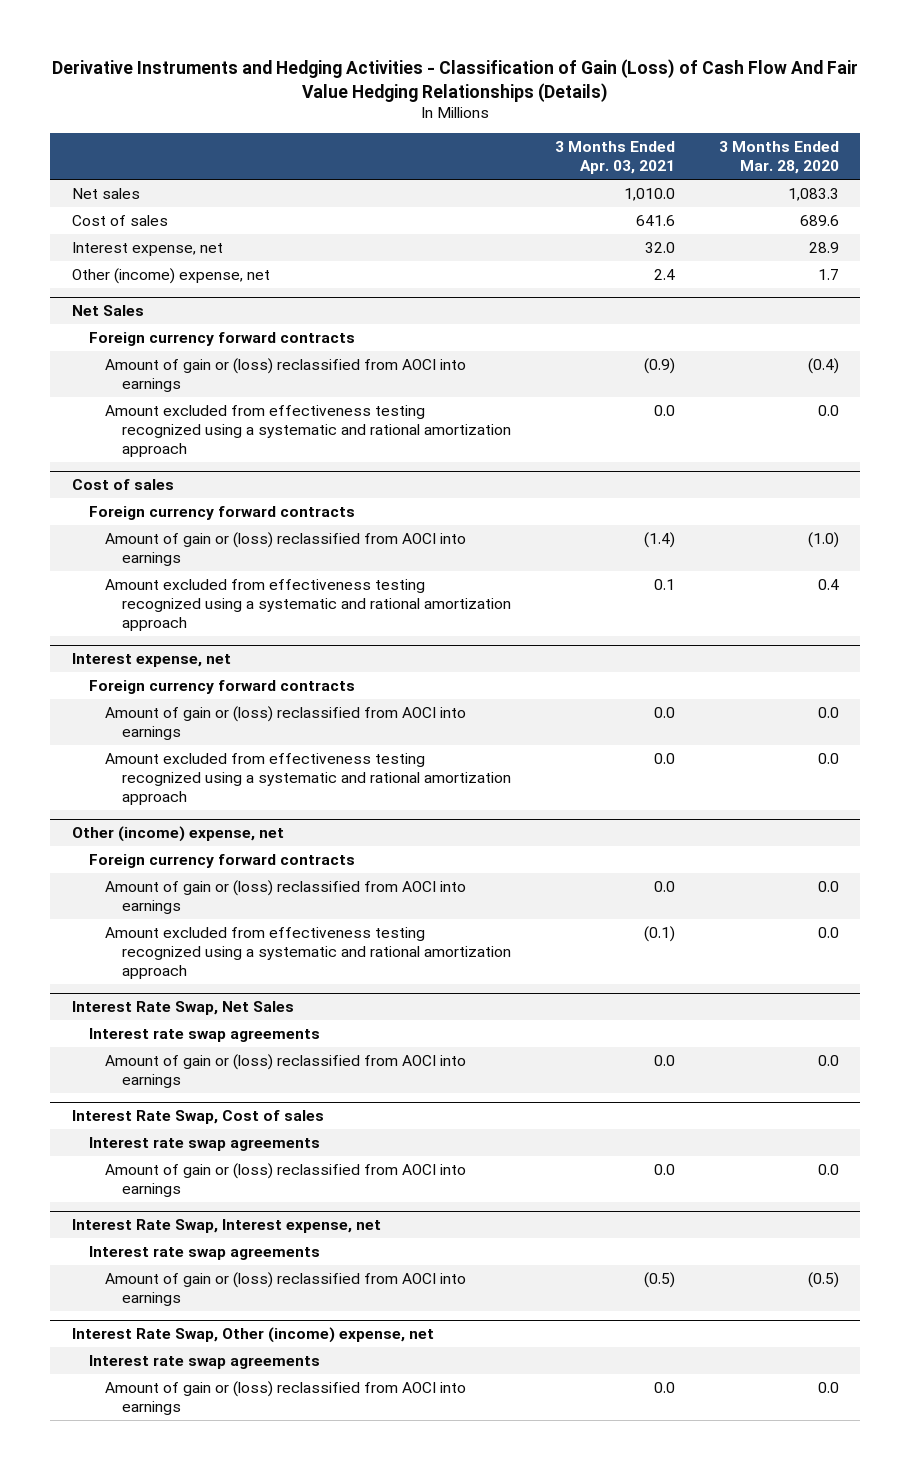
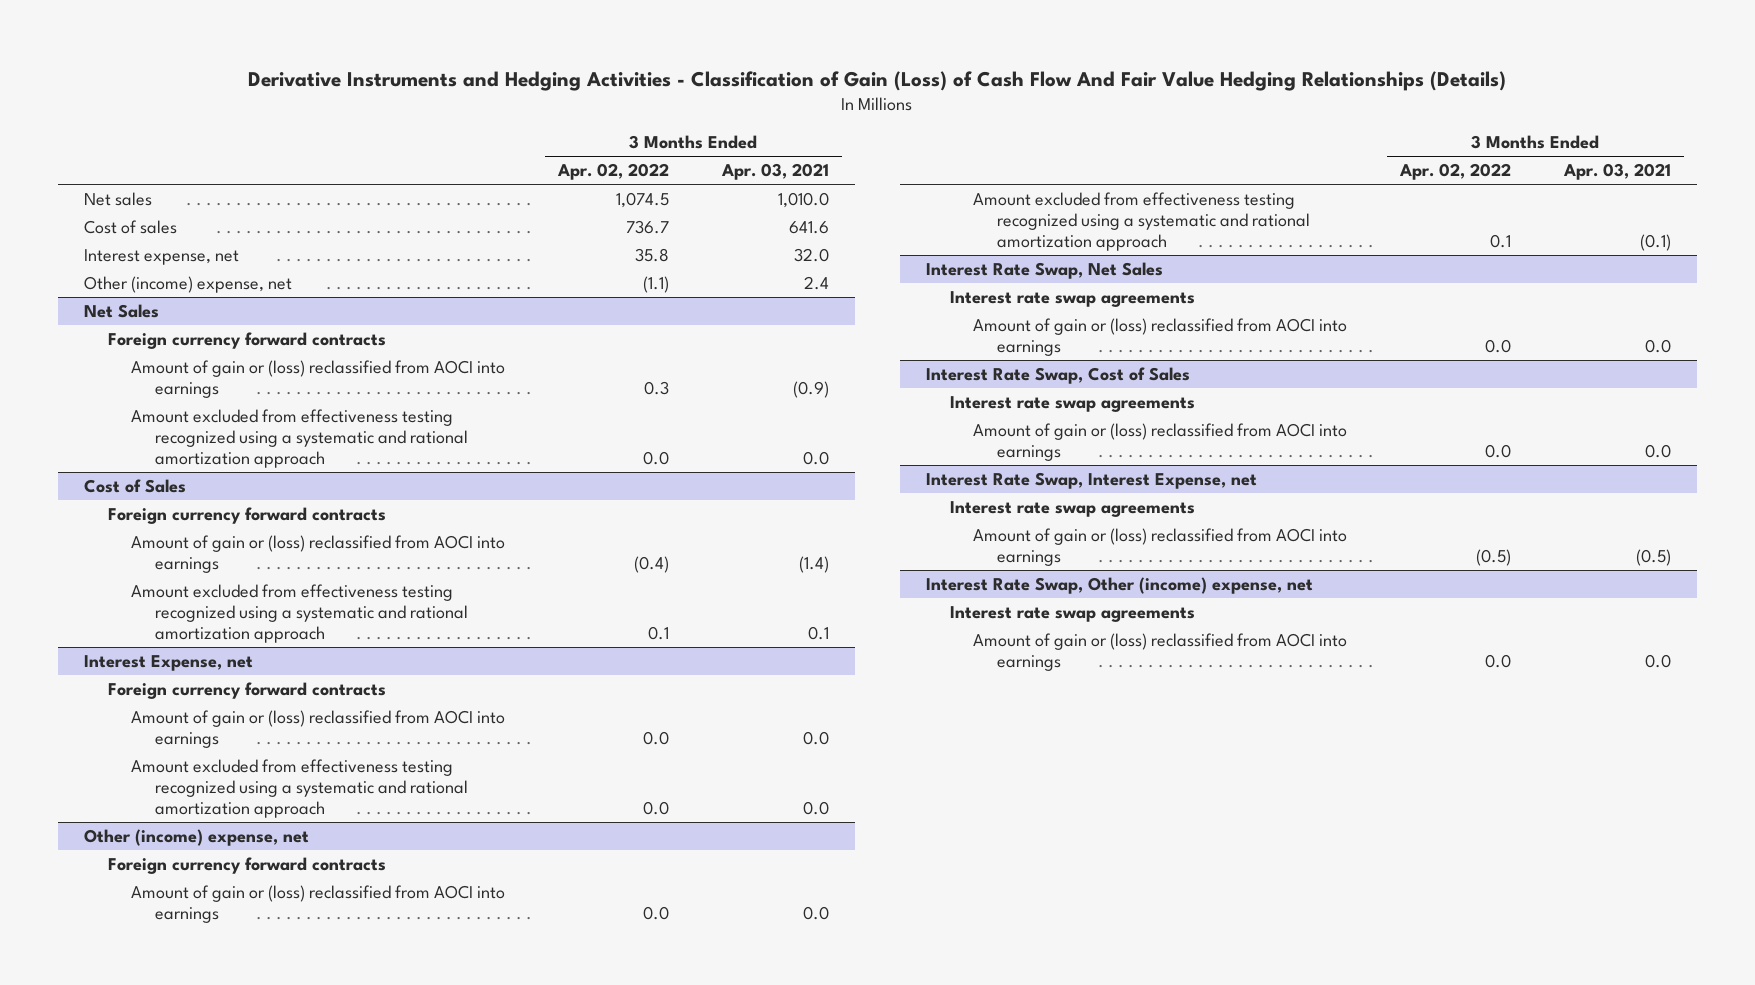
- | 3 Months Ended Apr. 03, 2021 | 3 Months Ended Mar. 28, 2020
+ | 3 Months Ended Apr. 02, 2022 | 3 Months Ended Apr. 03, 2021
- Cost of sales
+ Cost of Sales
- Interest expense, net
+ Interest Expense, net
- Interest Rate Swap, Cost of sales
+ Interest Rate Swap, Cost of Sales
- Interest Rate Swap, Interest expense, net
+ Interest Rate Swap, Interest Expense, net

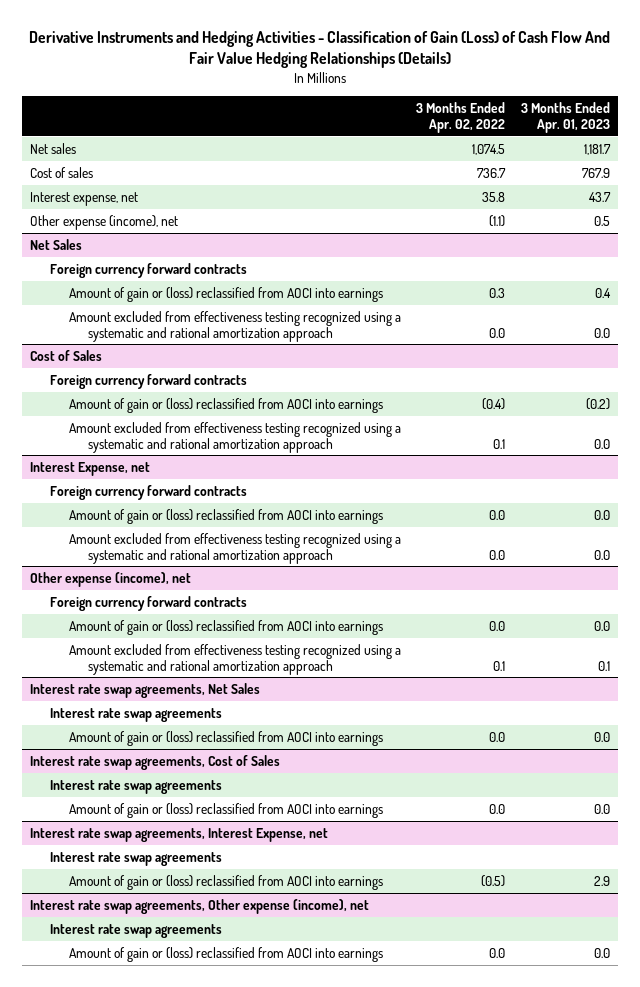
- | 3 Months Ended Apr. 02, 2022 | 3 Months Ended Apr. 03, 2021
+ | 3 Months Ended Apr. 02, 2022 | 3 Months Ended Apr. 01, 2023
- Other (income) expense, net | (1.1) | 2.4
+ Other expense (income), net | (1.1) | 0.5
- Other (income) expense, net
+ Other expense (income), net
- Interest Rate Swap, Net Sales
+ Interest rate swap agreements, Net Sales
- Interest Rate Swap, Cost of Sales
+ Interest rate swap agreements, Cost of Sales
- Interest Rate Swap, Interest Expense, net
+ Interest rate swap agreements, Interest Expense, net
- Interest Rate Swap, Other (income) expense, net
+ Interest rate swap agreements, Other expense (income), net

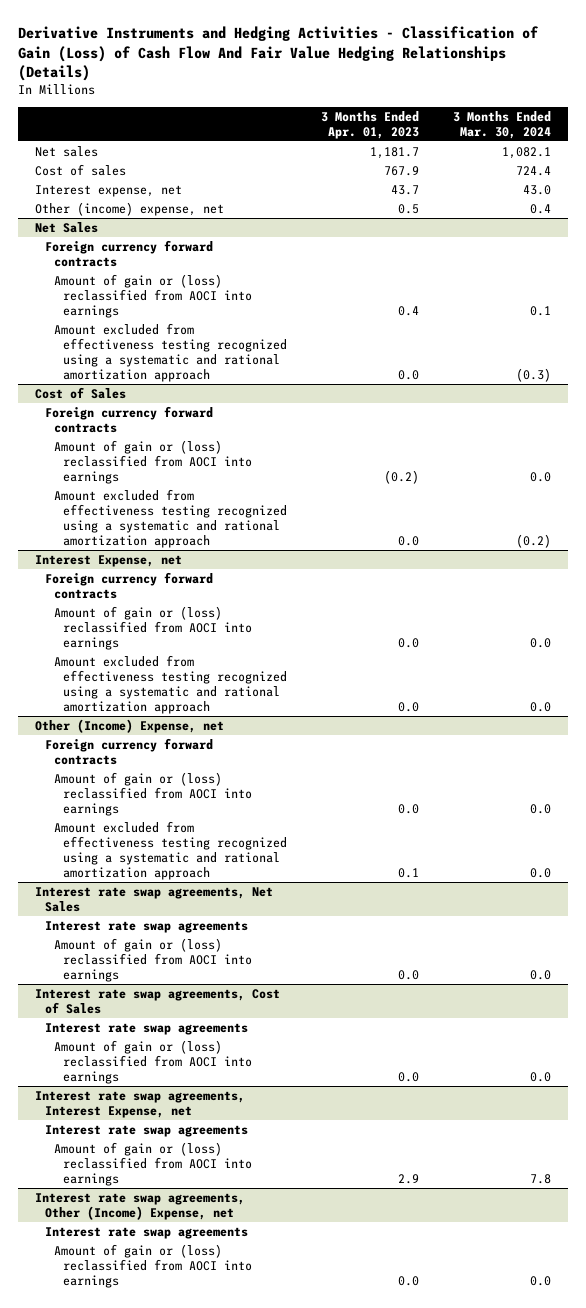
- | 3 Months Ended Apr. 02, 2022 | 3 Months Ended Apr. 01, 2023
+ | 3 Months Ended Apr. 01, 2023 | 3 Months Ended Mar. 30, 2024
- Other expense (income), net | (1.1) | 0.5
+ Other (income) expense, net | 0.5 | 0.4
- Other expense (income), net
+ Other (Income) Expense, net
- Interest rate swap agreements, Other expense (income), net
+ Interest rate swap agreements, Other (Income) Expense, net

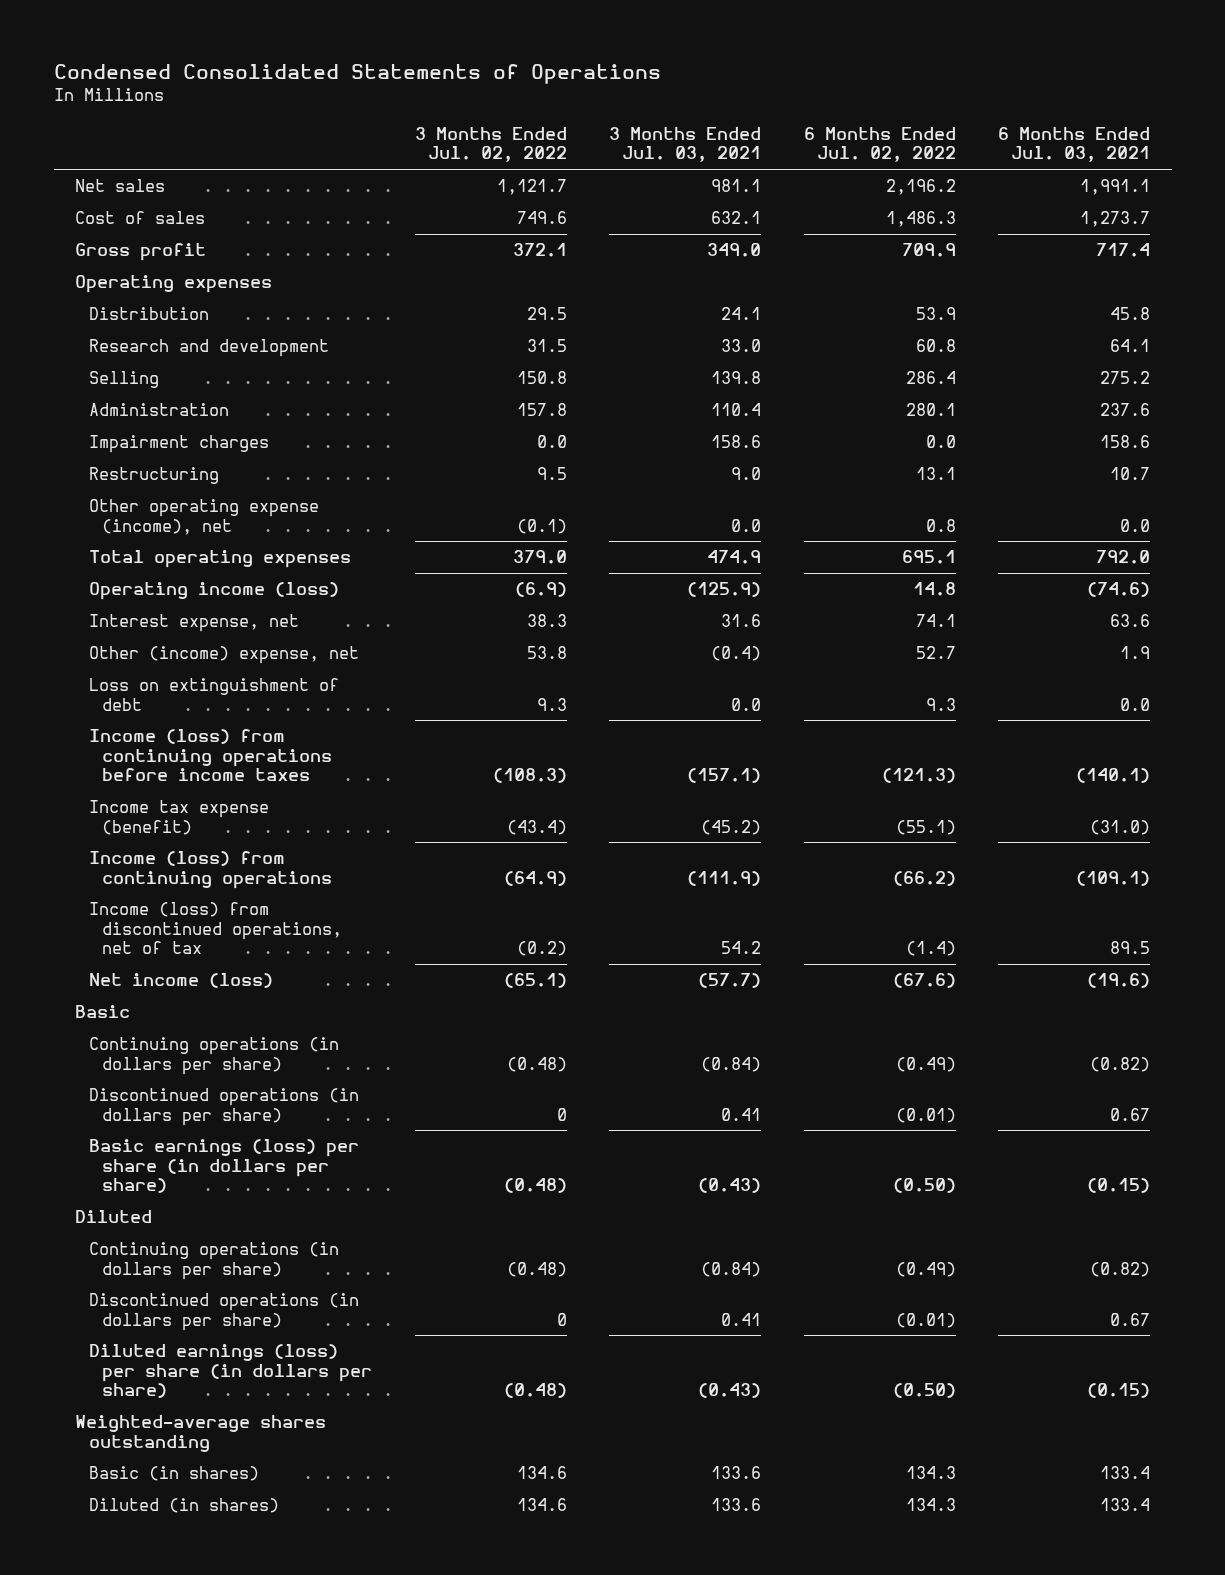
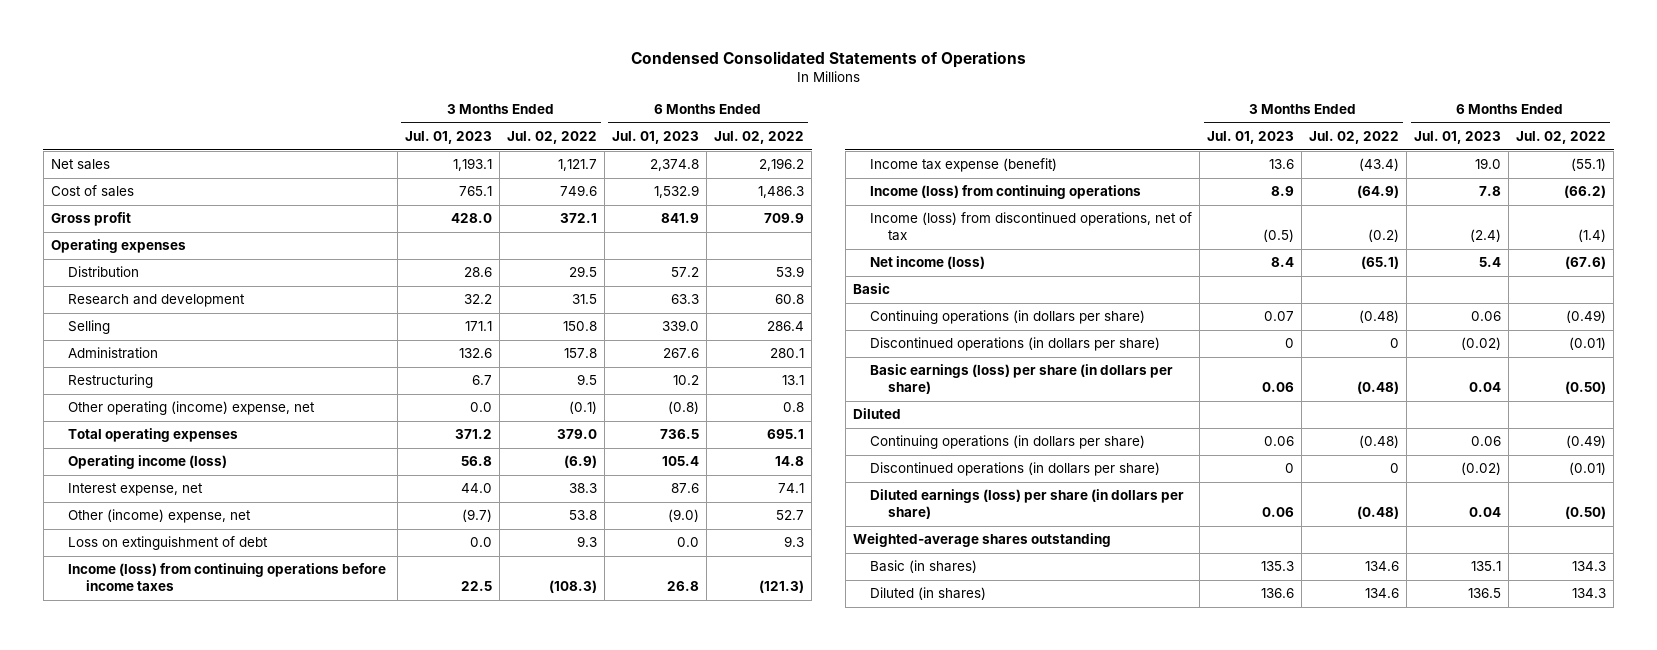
- | 3 Months Ended Jul. 02, 2022 | 3 Months Ended Jul. 03, 2021 | 6 Months Ended Jul. 02, 2022 | 6 Months Ended Jul. 03, 2021
+ | 3 Months Ended Jul. 01, 2023 | 3 Months Ended Jul. 02, 2022 | 6 Months Ended Jul. 01, 2023 | 6 Months Ended Jul. 02, 2022
- Impairment charges | 0.0 | 158.6 | 0.0 | 158.6
- Other operating expense (income), net | (0.1) | 0.0 | 0.8 | 0.0
+ Other operating (income) expense, net | 0.0 | (0.1) | (0.8) | 0.8

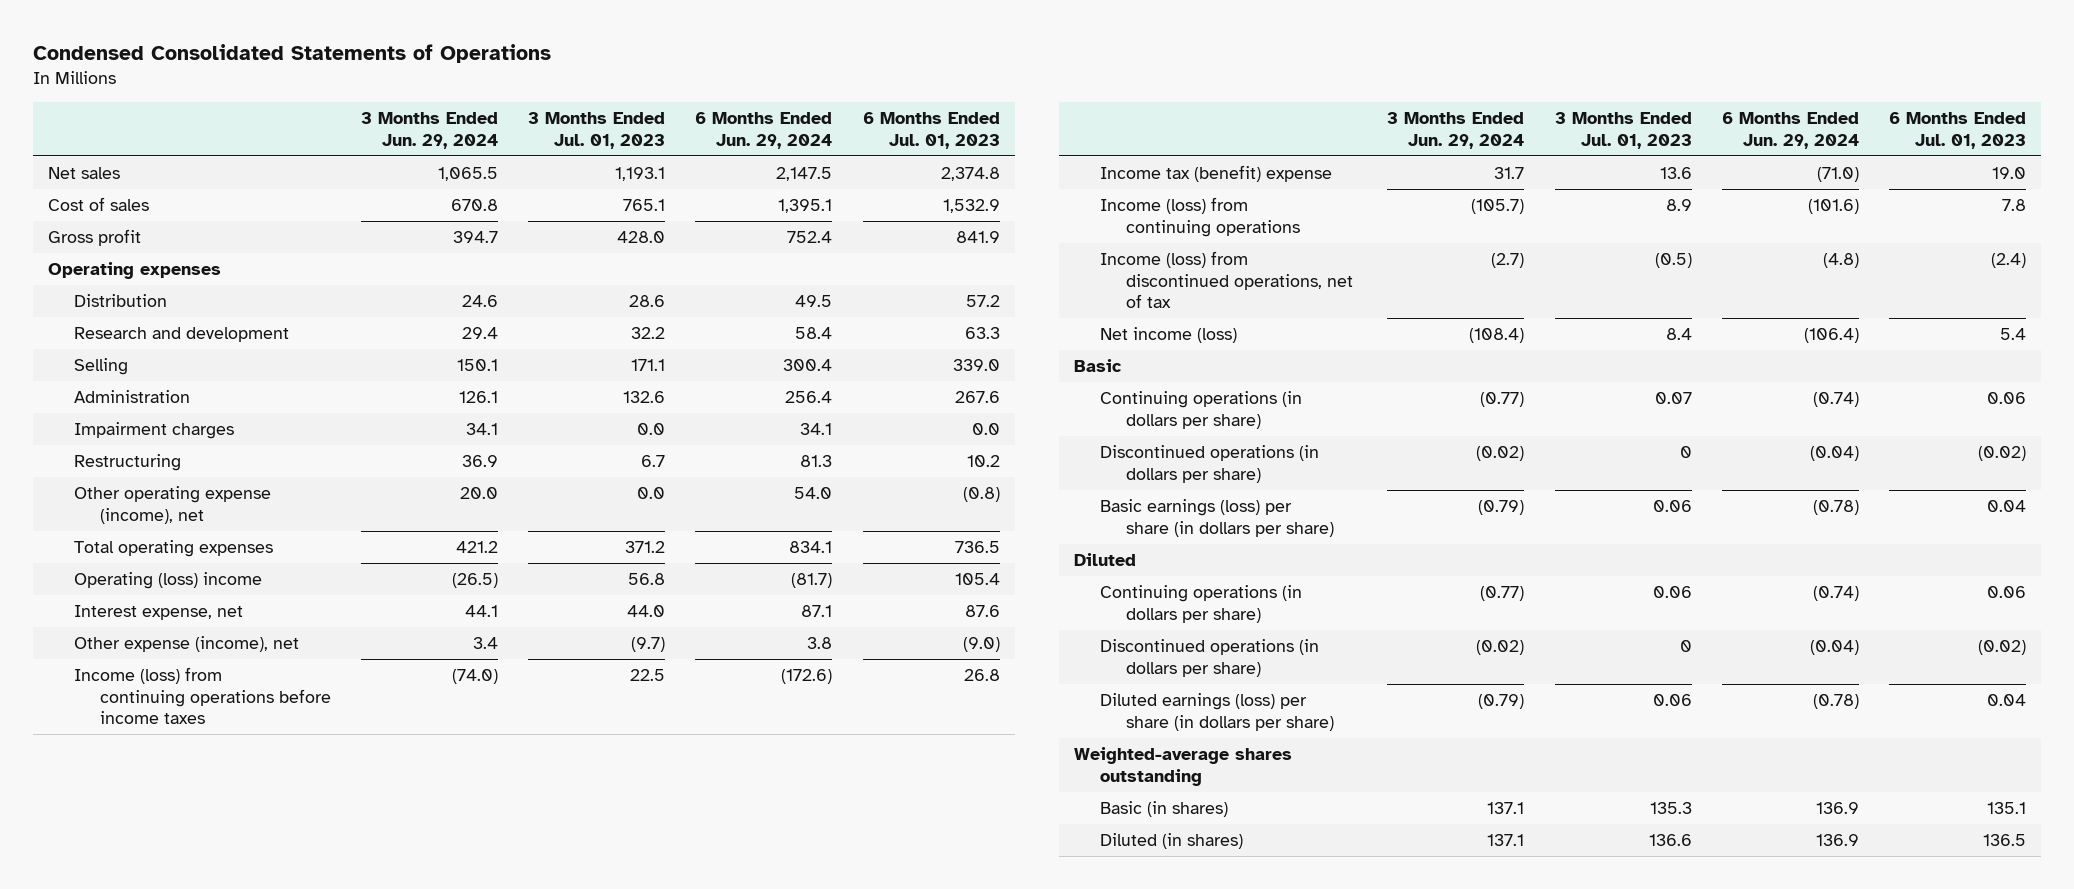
- | 3 Months Ended Jul. 01, 2023 | 3 Months Ended Jul. 02, 2022 | 6 Months Ended Jul. 01, 2023 | 6 Months Ended Jul. 02, 2022
+ | 3 Months Ended Jun. 29, 2024 | 3 Months Ended Jul. 01, 2023 | 6 Months Ended Jun. 29, 2024 | 6 Months Ended Jul. 01, 2023
+ Impairment charges | 34.1 | 0.0 | 34.1 | 0.0
- Other operating (income) expense, net | 0.0 | (0.1) | (0.8) | 0.8
+ Other operating expense (income), net | 20.0 | 0.0 | 54.0 | (0.8)
- Operating income (loss) | 56.8 | (6.9) | 105.4 | 14.8
+ Operating (loss) income | (26.5) | 56.8 | (81.7) | 105.4
- Other (income) expense, net | (9.7) | 53.8 | (9.0) | 52.7
- Loss on extinguishment of debt | 0.0 | 9.3 | 0.0 | 9.3
+ Other expense (income), net | 3.4 | (9.7) | 3.8 | (9.0)
- Income tax expense (benefit) | 13.6 | (43.4) | 19.0 | (55.1)
+ Income tax (benefit) expense | 31.7 | 13.6 | (71.0) | 19.0

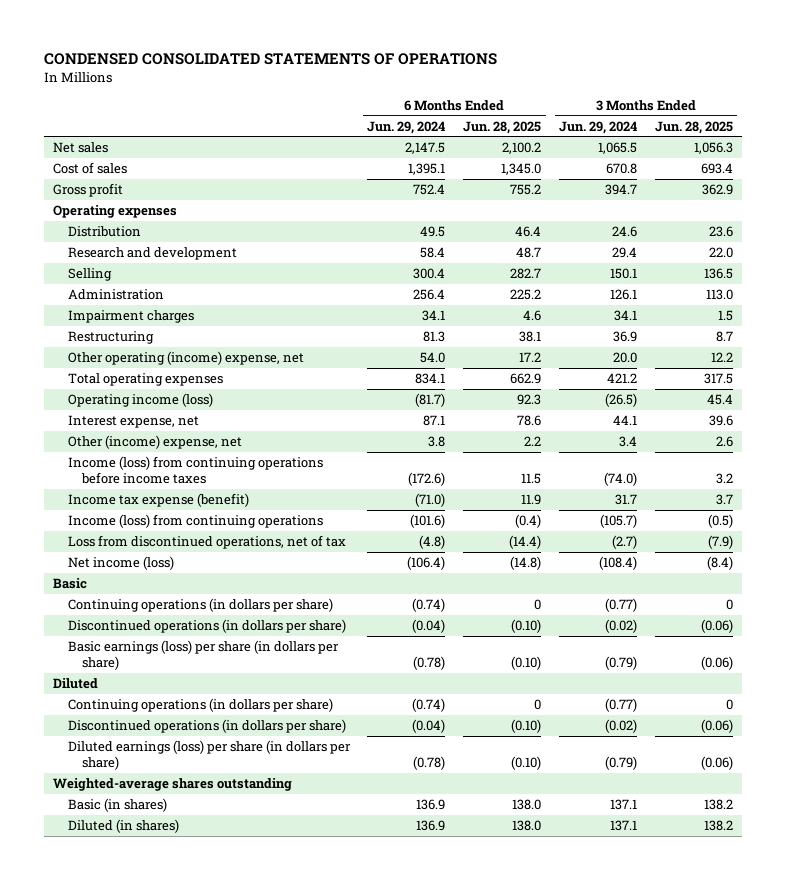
- Condensed Consolidated Statements of Operations
+ CONDENSED CONSOLIDATED STATEMENTS OF OPERATIONS
- | 3 Months Ended Jun. 29, 2024 | 3 Months Ended Jul. 01, 2023 | 6 Months Ended Jun. 29, 2024 | 6 Months Ended Jul. 01, 2023
+ | 6 Months Ended Jun. 29, 2024 | 6 Months Ended Jun. 28, 2025 | 3 Months Ended Jun. 29, 2024 | 3 Months Ended Jun. 28, 2025
- Other operating expense (income), net | 20.0 | 0.0 | 54.0 | (0.8)
+ Other operating (income) expense, net | 54.0 | 17.2 | 20.0 | 12.2
- Operating (loss) income | (26.5) | 56.8 | (81.7) | 105.4
+ Operating income (loss) | (81.7) | 92.3 | (26.5) | 45.4
- Other expense (income), net | 3.4 | (9.7) | 3.8 | (9.0)
+ Other (income) expense, net | 3.8 | 2.2 | 3.4 | 2.6
- Income tax (benefit) expense | 31.7 | 13.6 | (71.0) | 19.0
+ Income tax expense (benefit) | (71.0) | 11.9 | 31.7 | 3.7
- Income (loss) from discontinued operations, net of tax | (2.7) | (0.5) | (4.8) | (2.4)
+ Loss from discontinued operations, net of tax | (4.8) | (14.4) | (2.7) | (7.9)

